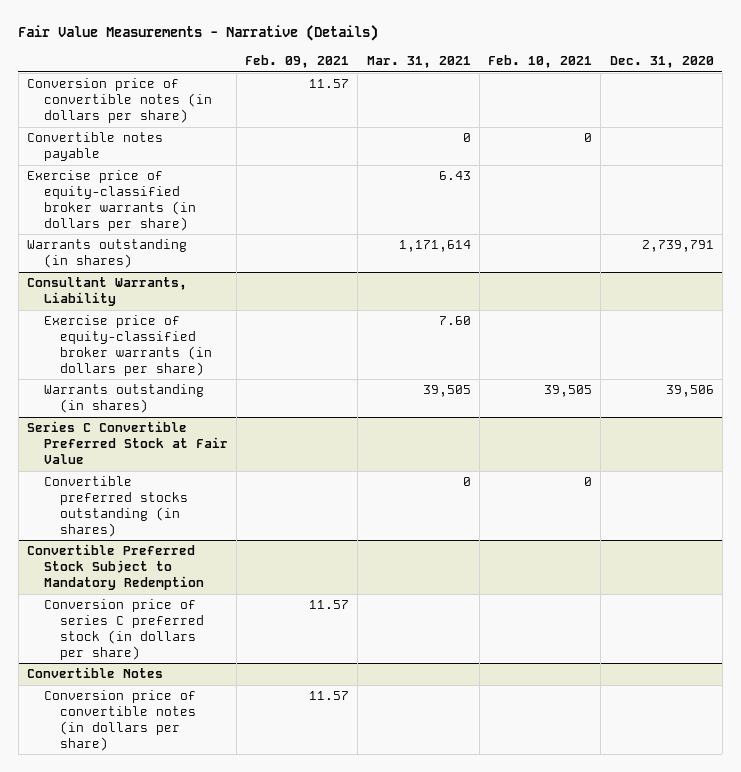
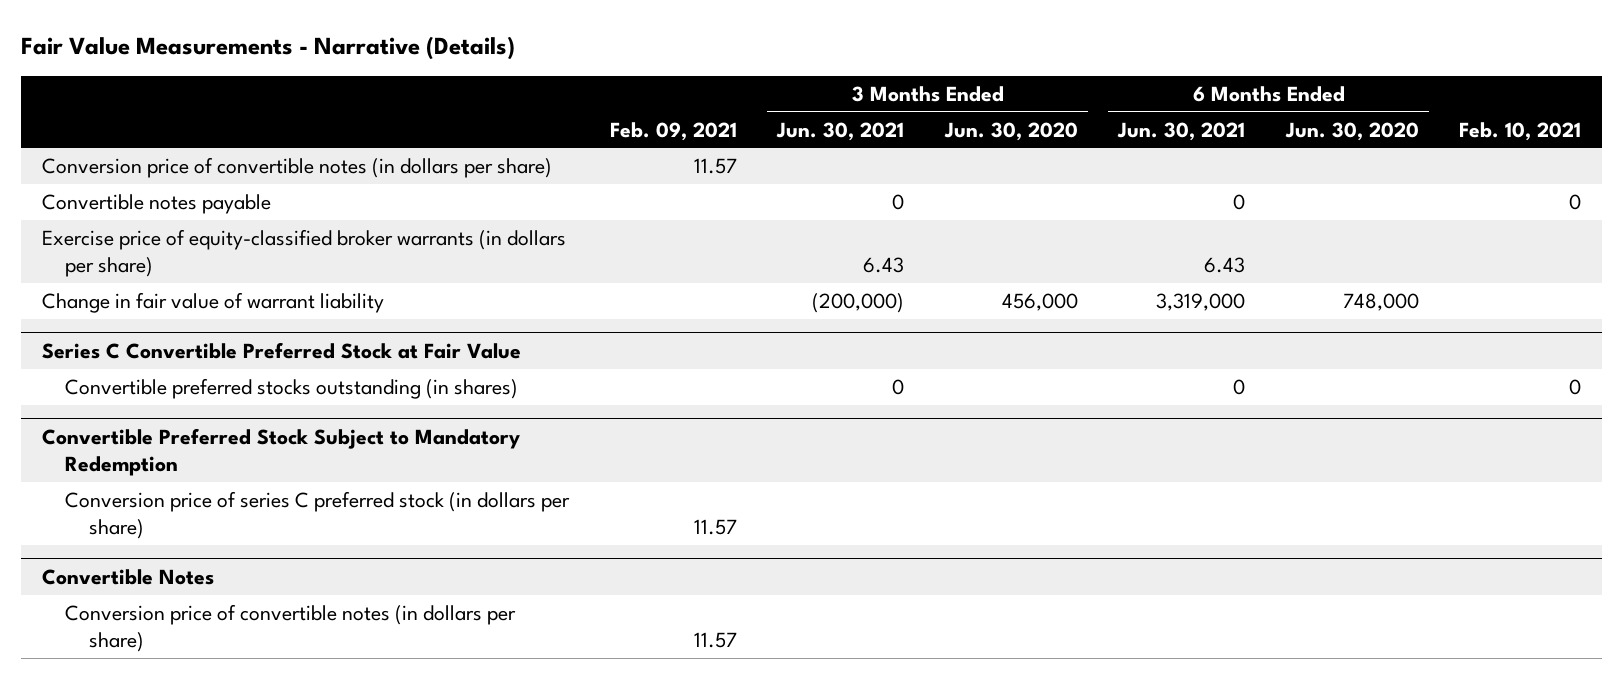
- | Feb. 09, 2021 | Mar. 31, 2021 | Feb. 10, 2021 | Dec. 31, 2020
+ | Feb. 09, 2021 | 3 Months Ended Jun. 30, 2021 | 3 Months Ended Jun. 30, 2020 | 6 Months Ended Jun. 30, 2021 | 6 Months Ended Jun. 30, 2020 | Feb. 10, 2021
- Warrants outstanding (in shares) | | 1,171,614 | | 2,739,791
- Consultant Warrants, Liability
- Exercise price of equity-classified broker warrants (in dollars per share) | | 7.60 | |
- Warrants outstanding (in shares) | | 39,505 | 39,505 | 39,506
+ Change in fair value of warrant liability | | (200,000) | 456,000 | 3,319,000 | 748,000 |

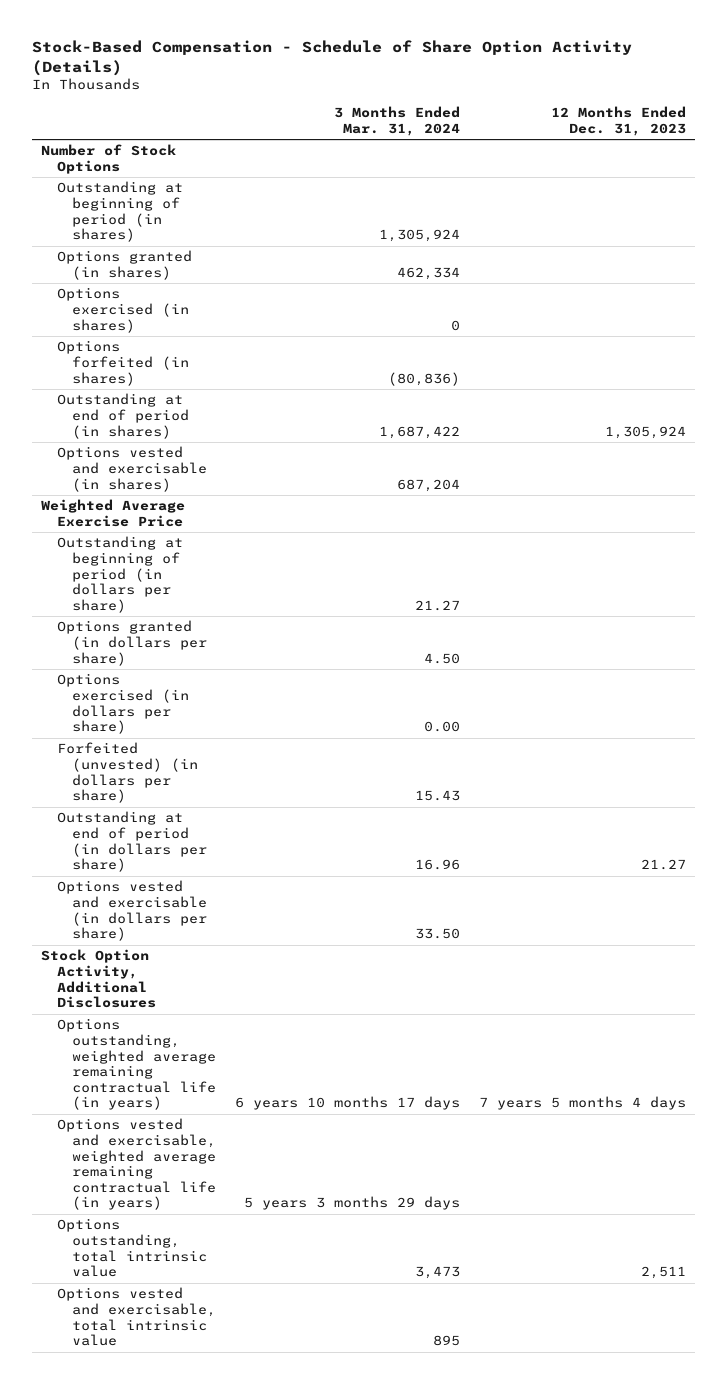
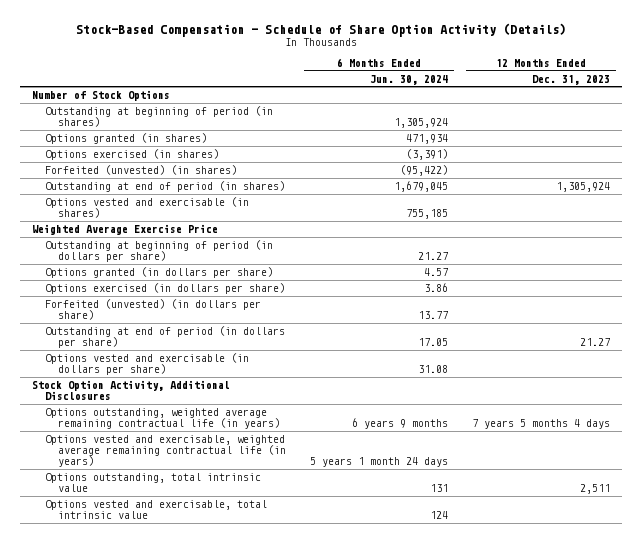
- | 3 Months Ended Mar. 31, 2024 | 12 Months Ended Dec. 31, 2023
+ | 6 Months Ended Jun. 30, 2024 | 12 Months Ended Dec. 31, 2023
- Options forfeited (in shares) | (80,836) |
+ Forfeited (unvested) (in shares) | (95,422) |

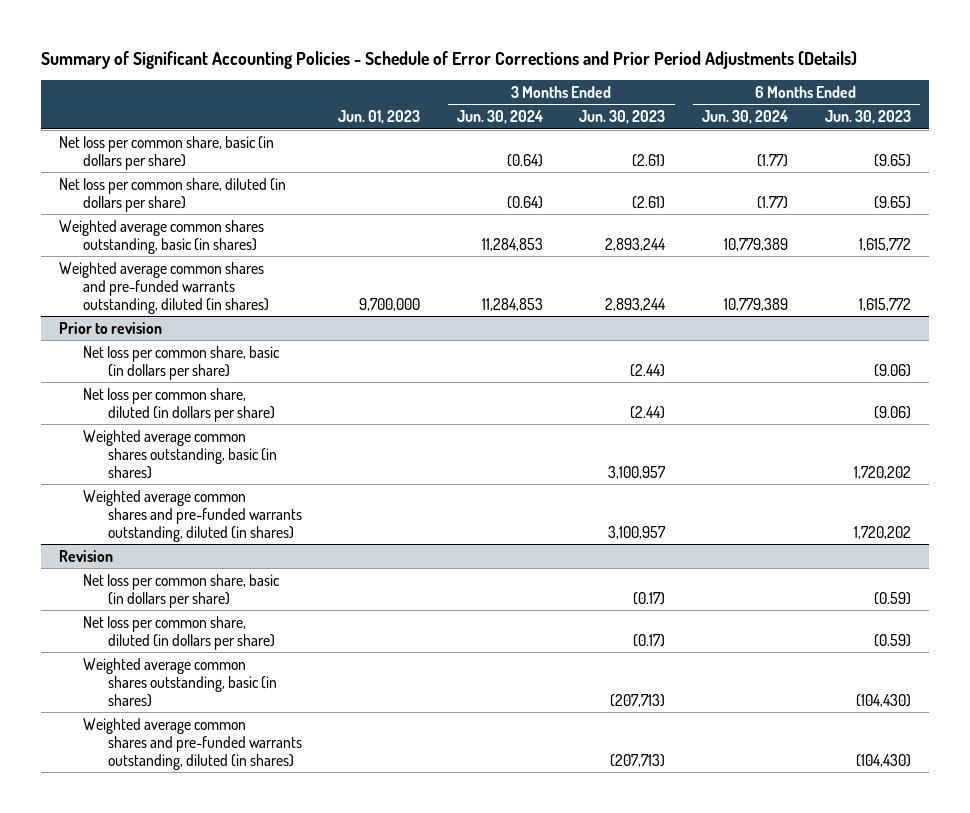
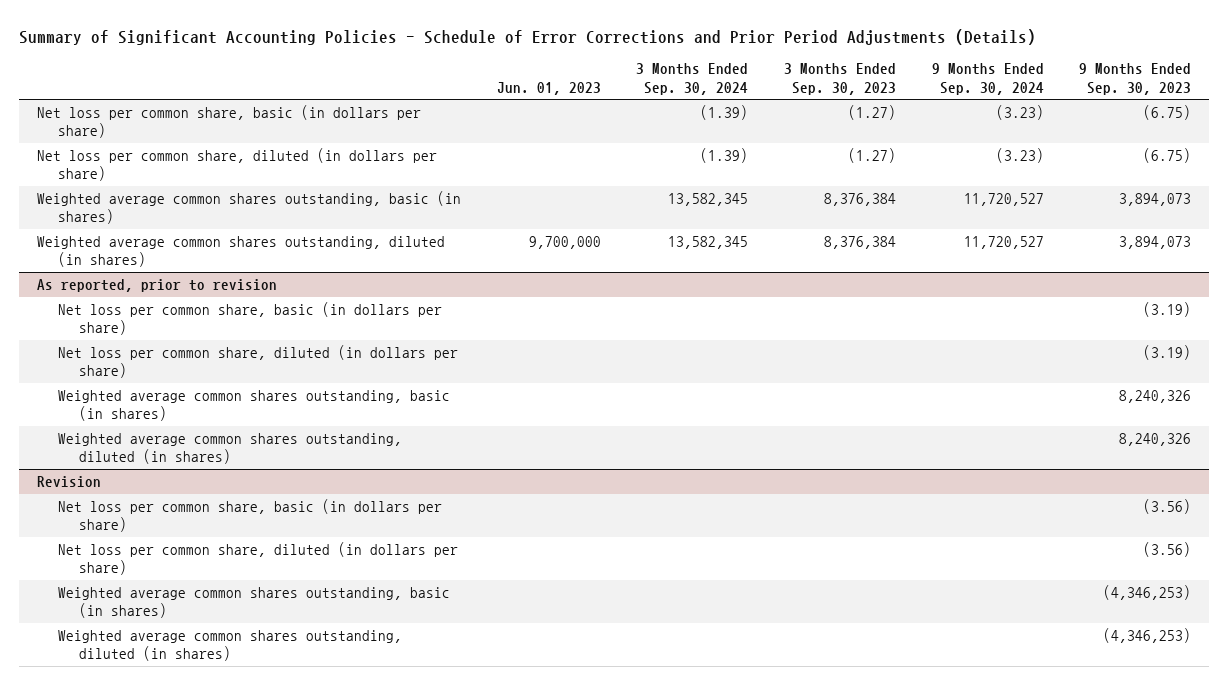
- | Jun. 01, 2023 | 3 Months Ended Jun. 30, 2024 | 3 Months Ended Jun. 30, 2023 | 6 Months Ended Jun. 30, 2024 | 6 Months Ended Jun. 30, 2023
+ | Jun. 01, 2023 | 3 Months Ended Sep. 30, 2024 | 3 Months Ended Sep. 30, 2023 | 9 Months Ended Sep. 30, 2024 | 9 Months Ended Sep. 30, 2023
- Weighted average common shares and pre-funded warrants outstanding, diluted (in shares) | 9,700,000 | 11,284,853 | 2,893,244 | 10,779,389 | 1,615,772
- Prior to revision
+ Weighted average common shares outstanding, diluted (in shares) | 9,700,000 | 13,582,345 | 8,376,384 | 11,720,527 | 3,894,073
+ As reported, prior to revision
- Weighted average common shares and pre-funded warrants outstanding, diluted (in shares) | | | 3,100,957 | | 1,720,202
+ Weighted average common shares outstanding, diluted (in shares) | | | | | 8,240,326
@ Revision
- Weighted average common shares and pre-funded warrants outstanding, diluted (in shares) | | | (207,713) | | (104,430)
+ Weighted average common shares outstanding, diluted (in shares) | | | | | (4,346,253)

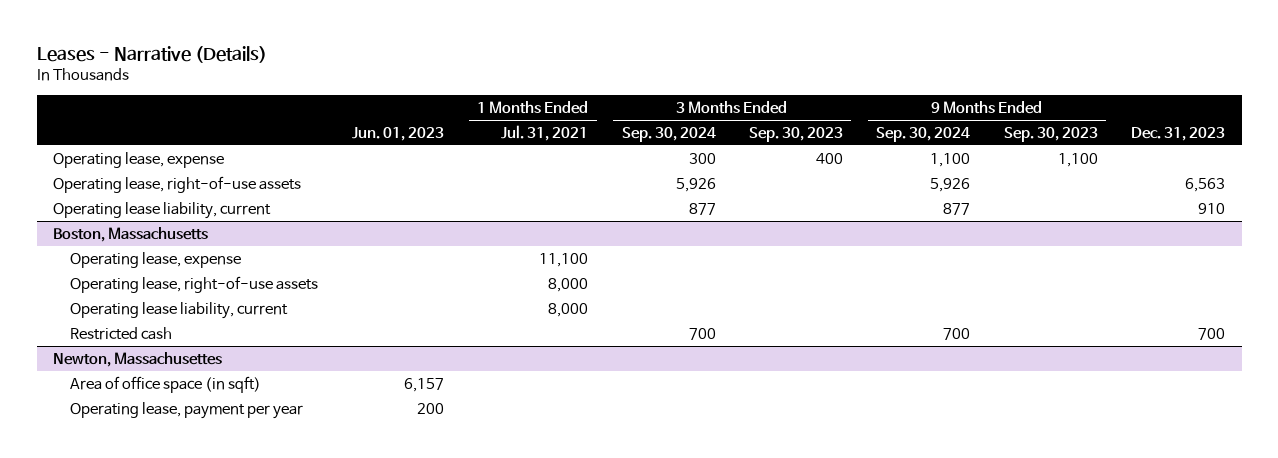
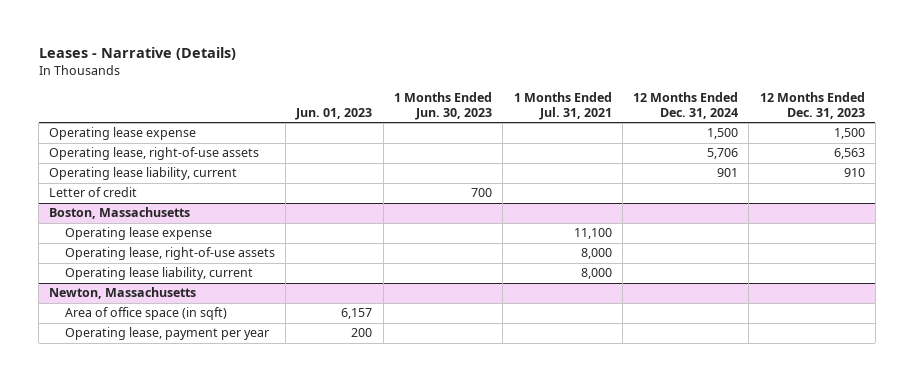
- | Jun. 01, 2023 | 1 Months Ended Jul. 31, 2021 | 3 Months Ended Sep. 30, 2024 | 3 Months Ended Sep. 30, 2023 | 9 Months Ended Sep. 30, 2024 | 9 Months Ended Sep. 30, 2023 | Dec. 31, 2023
+ | Jun. 01, 2023 | 1 Months Ended Jun. 30, 2023 | 1 Months Ended Jul. 31, 2021 | 12 Months Ended Dec. 31, 2024 | 12 Months Ended Dec. 31, 2023
- Operating lease, expense | | | 300 | 400 | 1,100 | 1,100 |
+ Operating lease expense | | | | 1,500 | 1,500
+ Letter of credit | | 700 | | |
@ Boston, Massachusetts
- Operating lease, expense | | 11,100 | | | | |
+ Operating lease expense | | | 11,100 | |
- Restricted cash | | | 700 | | 700 | | 700
- Newton, Massachusettes
+ Newton, Massachusetts

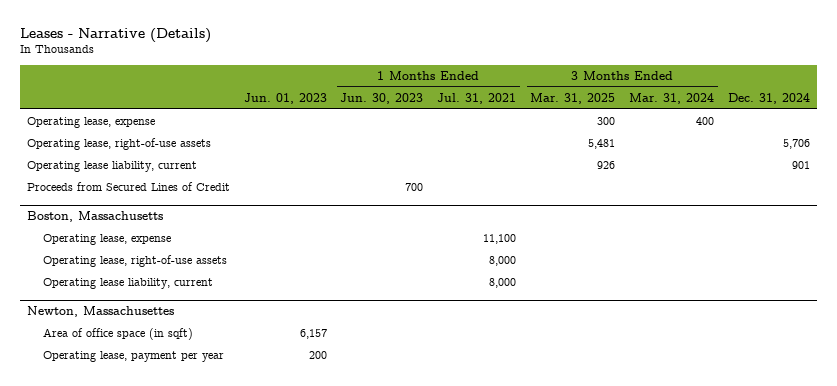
- | Jun. 01, 2023 | 1 Months Ended Jun. 30, 2023 | 1 Months Ended Jul. 31, 2021 | 12 Months Ended Dec. 31, 2024 | 12 Months Ended Dec. 31, 2023
+ | Jun. 01, 2023 | 1 Months Ended Jun. 30, 2023 | 1 Months Ended Jul. 31, 2021 | 3 Months Ended Mar. 31, 2025 | 3 Months Ended Mar. 31, 2024 | Dec. 31, 2024
- Operating lease expense | | | | 1,500 | 1,500
+ Operating lease, expense | | | | 300 | 400 |
- Letter of credit | | 700 | | |
+ Proceeds from Secured Lines of Credit | | 700 | | | |
@ Boston, Massachusetts
- Operating lease expense | | | 11,100 | |
+ Operating lease, expense | | | 11,100 | | |
- Newton, Massachusetts
+ Newton, Massachusettes

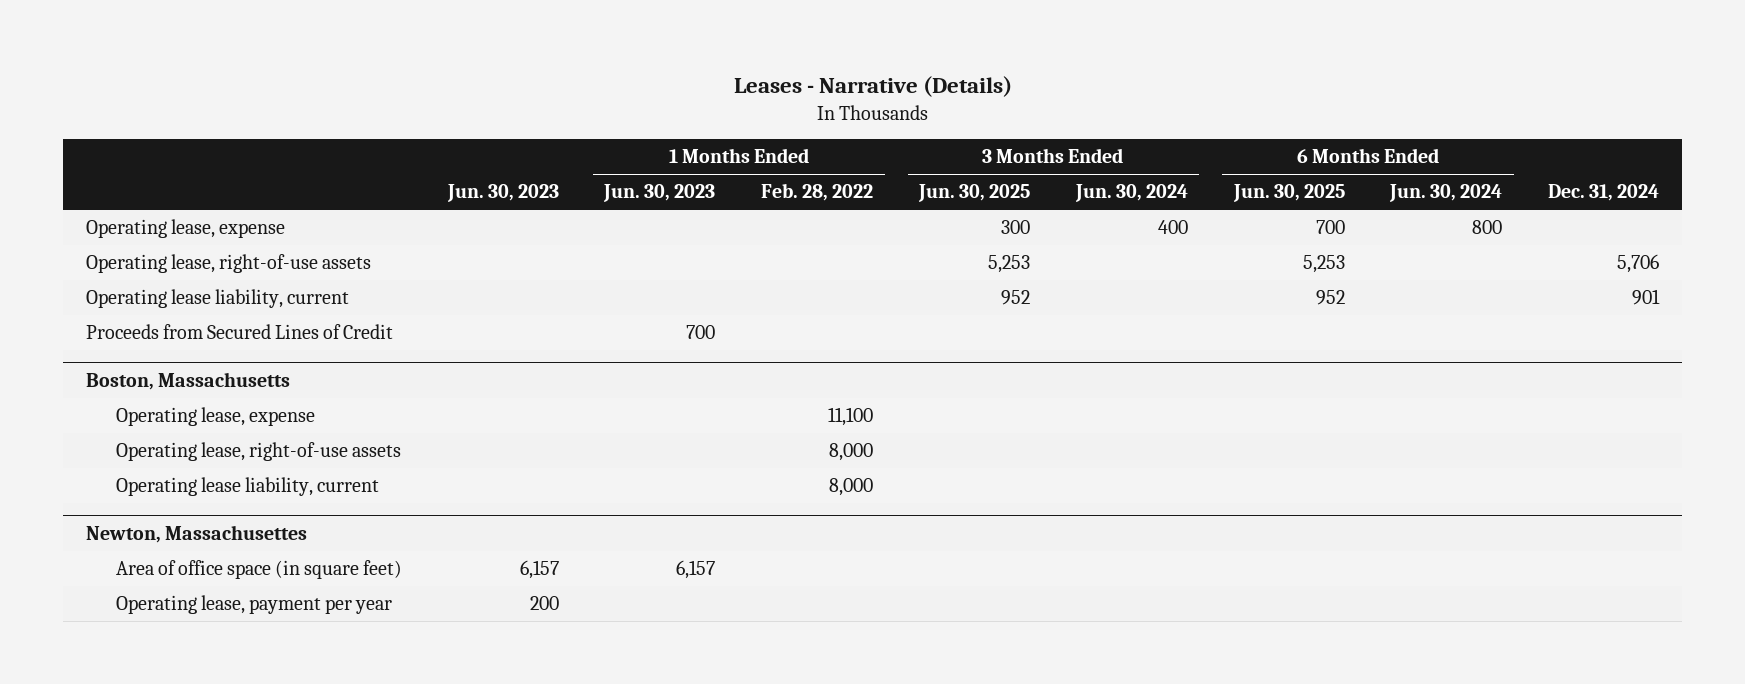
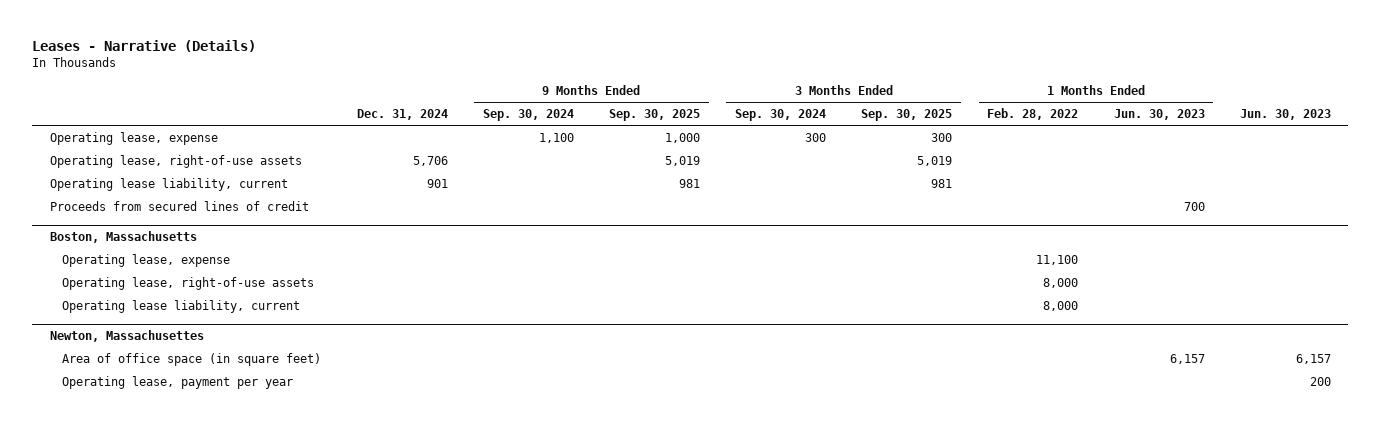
- | Jun. 30, 2023 | 1 Months Ended Jun. 30, 2023 | 1 Months Ended Feb. 28, 2022 | 3 Months Ended Jun. 30, 2025 | 3 Months Ended Jun. 30, 2024 | 6 Months Ended Jun. 30, 2025 | 6 Months Ended Jun. 30, 2024 | Dec. 31, 2024
+ | Dec. 31, 2024 | 9 Months Ended Sep. 30, 2024 | 9 Months Ended Sep. 30, 2025 | 3 Months Ended Sep. 30, 2024 | 3 Months Ended Sep. 30, 2025 | 1 Months Ended Feb. 28, 2022 | 1 Months Ended Jun. 30, 2023 | Jun. 30, 2023
- Proceeds from Secured Lines of Credit | | 700 | | | | | |
+ Proceeds from secured lines of credit | | | | | | | 700 |

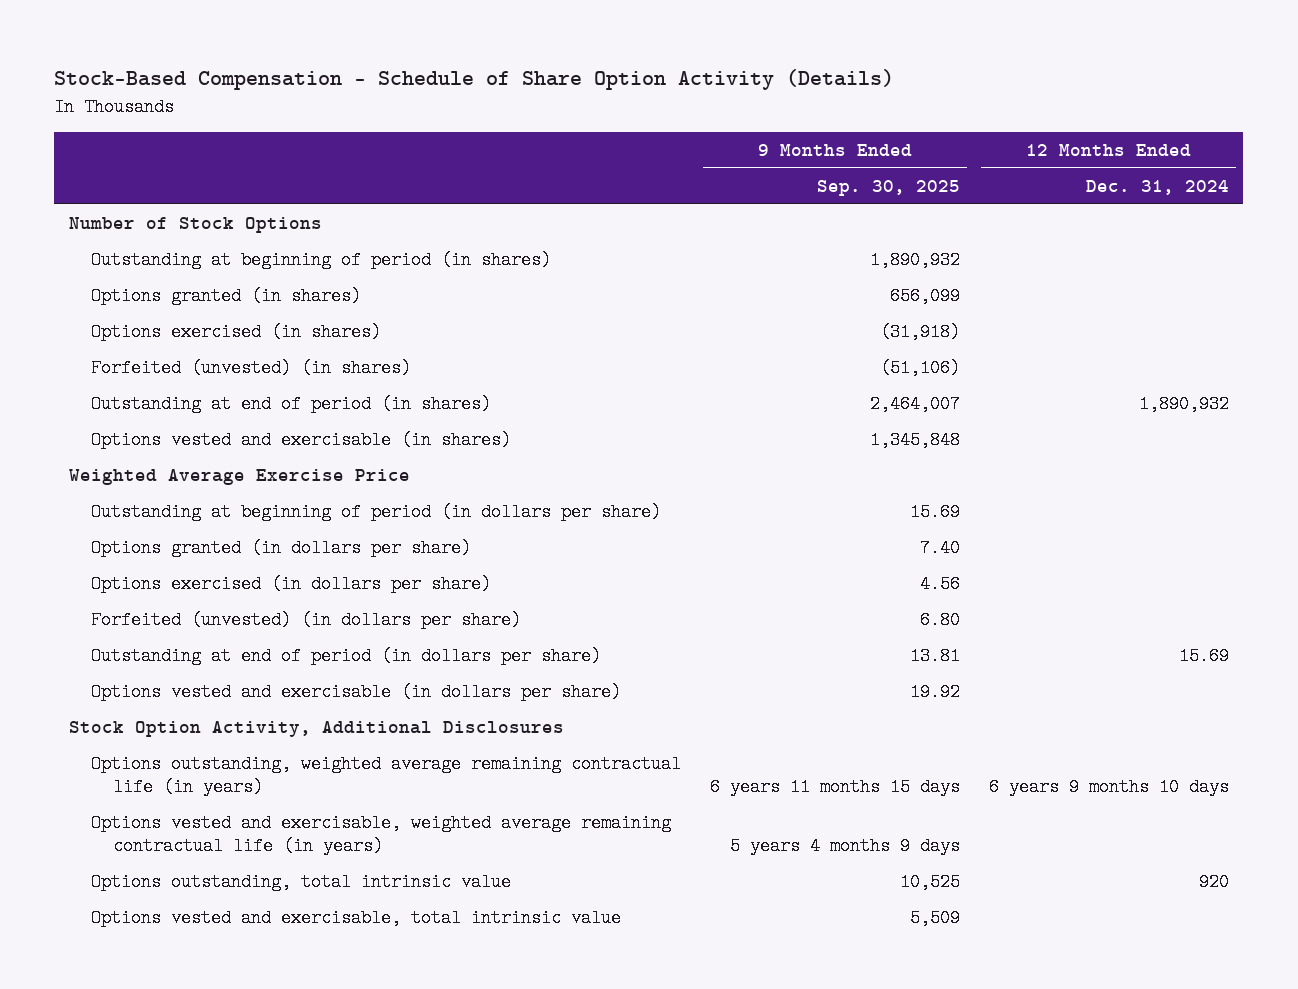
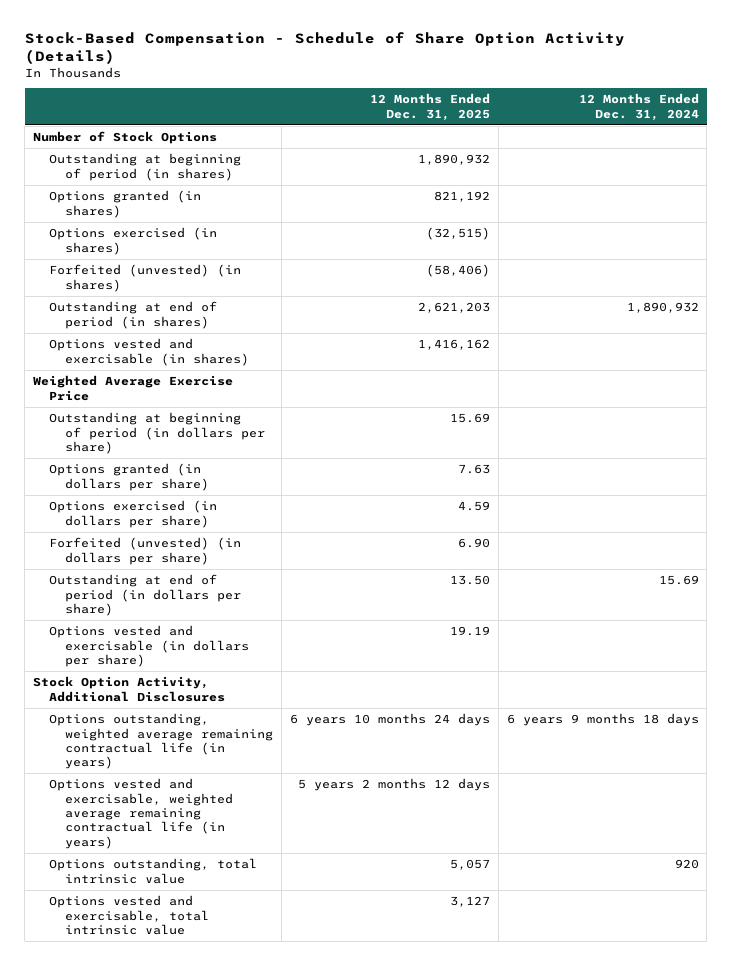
- | 9 Months Ended Sep. 30, 2025 | 12 Months Ended Dec. 31, 2024
+ | 12 Months Ended Dec. 31, 2025 | 12 Months Ended Dec. 31, 2024
- Options outstanding, weighted average remaining contractual life (in years) | 6 years 11 months 15 days | 6 years 9 months 10 days
+ Options outstanding, weighted average remaining contractual life (in years) | 6 years 10 months 24 days | 6 years 9 months 18 days

